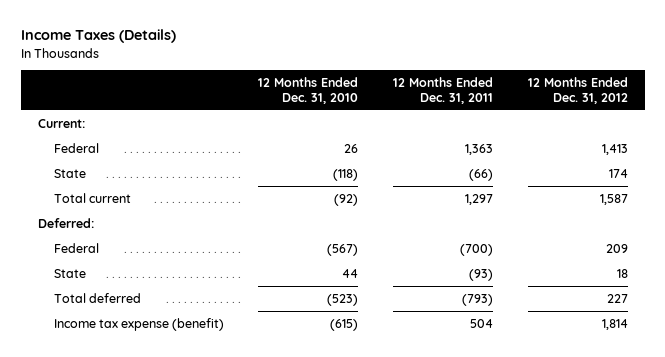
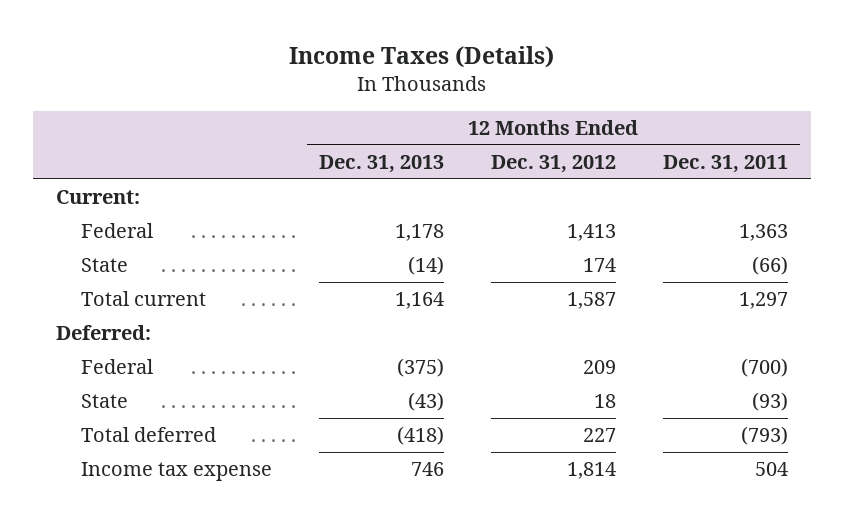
- | 12 Months Ended Dec. 31, 2010 | 12 Months Ended Dec. 31, 2011 | 12 Months Ended Dec. 31, 2012
+ | 12 Months Ended Dec. 31, 2013 | 12 Months Ended Dec. 31, 2012 | 12 Months Ended Dec. 31, 2011
- Income tax expense (benefit) | (615) | 504 | 1,814
+ Income tax expense | 746 | 1,814 | 504

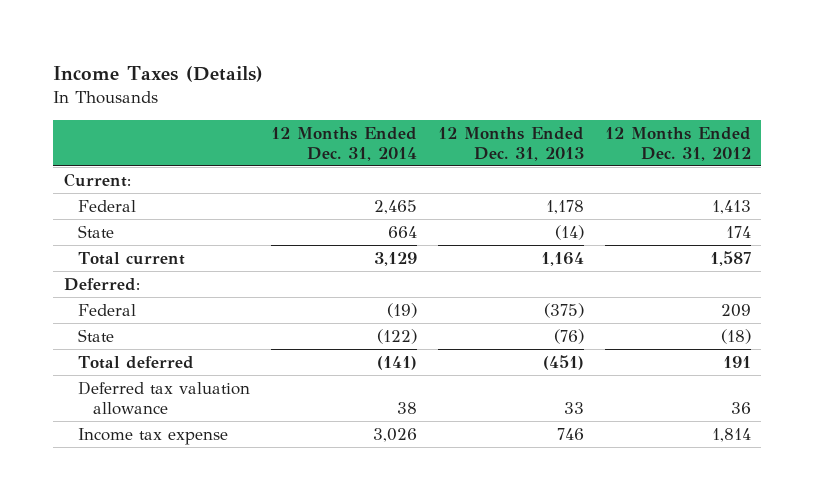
- | 12 Months Ended Dec. 31, 2013 | 12 Months Ended Dec. 31, 2012 | 12 Months Ended Dec. 31, 2011
+ | 12 Months Ended Dec. 31, 2014 | 12 Months Ended Dec. 31, 2013 | 12 Months Ended Dec. 31, 2012
- State | (43) | 18 | (93)
- Total deferred | (418) | 227 | (793)
+ State | (122) | (76) | (18)
+ Total deferred | (141) | (451) | 191
+ Deferred tax valuation allowance | 38 | 33 | 36

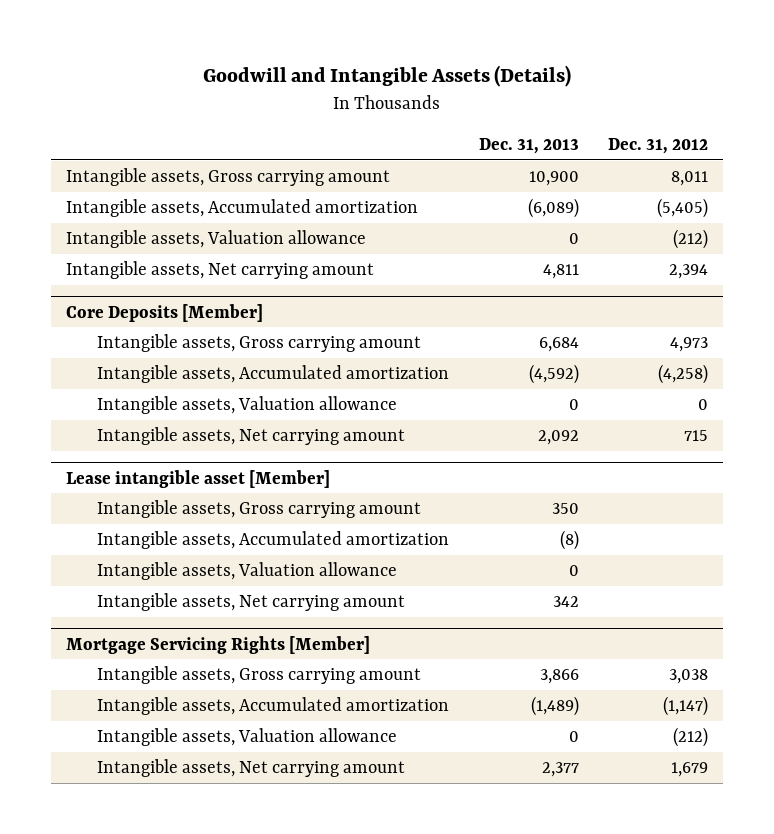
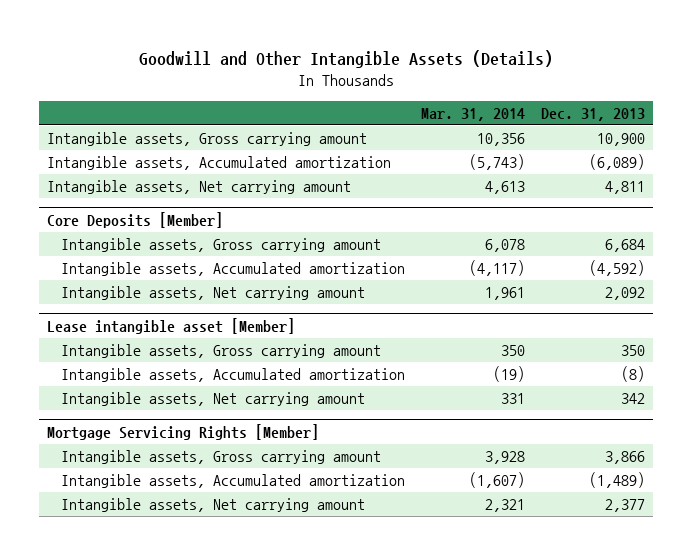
- Goodwill and Intangible Assets (Details)
+ Goodwill and Other Intangible Assets (Details)
- | Dec. 31, 2013 | Dec. 31, 2012
+ | Mar. 31, 2014 | Dec. 31, 2013
- Intangible assets, Valuation allowance | 0 | (212)
@ Core Deposits [Member]
- Intangible assets, Valuation allowance | 0 | 0
@ Lease intangible asset [Member]
- Intangible assets, Valuation allowance | 0 |
@ Mortgage Servicing Rights [Member]
- Intangible assets, Valuation allowance | 0 | (212)

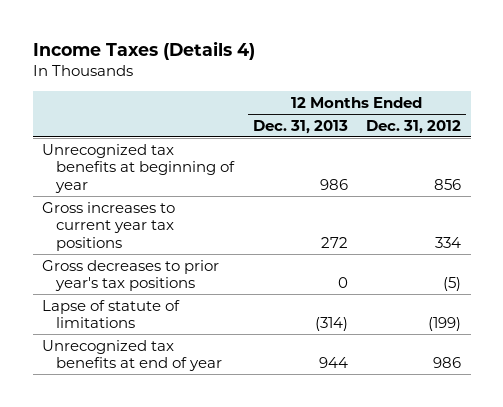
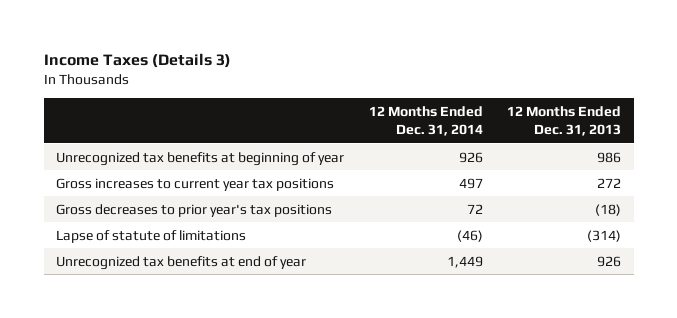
- Income Taxes (Details 4)
+ Income Taxes (Details 3)
- | 12 Months Ended Dec. 31, 2013 | 12 Months Ended Dec. 31, 2012
+ | 12 Months Ended Dec. 31, 2014 | 12 Months Ended Dec. 31, 2013
- Gross decreases to prior year's tax positions | 0 | (5)
+ Gross decreases to prior year's tax positions | 72 | (18)
- Unrecognized tax benefits at end of year | 944 | 986
+ Unrecognized tax benefits at end of year | 1,449 | 926

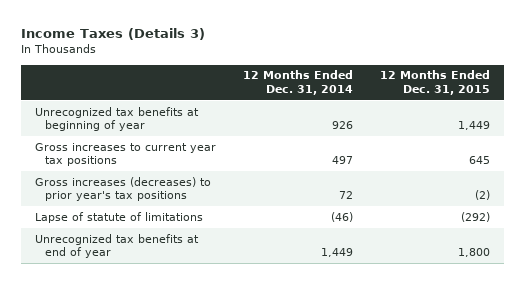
- | 12 Months Ended Dec. 31, 2014 | 12 Months Ended Dec. 31, 2013
+ | 12 Months Ended Dec. 31, 2014 | 12 Months Ended Dec. 31, 2015
- Gross decreases to prior year's tax positions | 72 | (18)
+ Gross increases (decreases) to prior year's tax positions | 72 | (2)

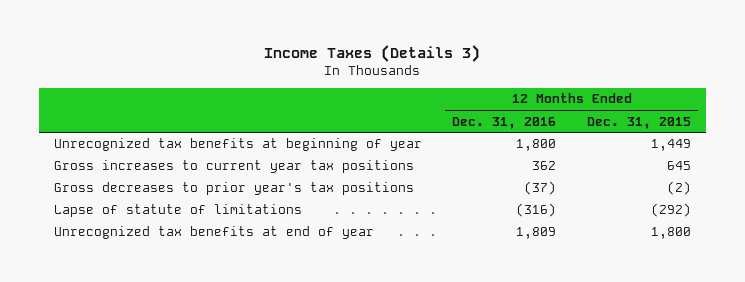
- | 12 Months Ended Dec. 31, 2014 | 12 Months Ended Dec. 31, 2015
+ | 12 Months Ended Dec. 31, 2016 | 12 Months Ended Dec. 31, 2015
- Gross increases (decreases) to prior year's tax positions | 72 | (2)
+ Gross decreases to prior year's tax positions | (37) | (2)

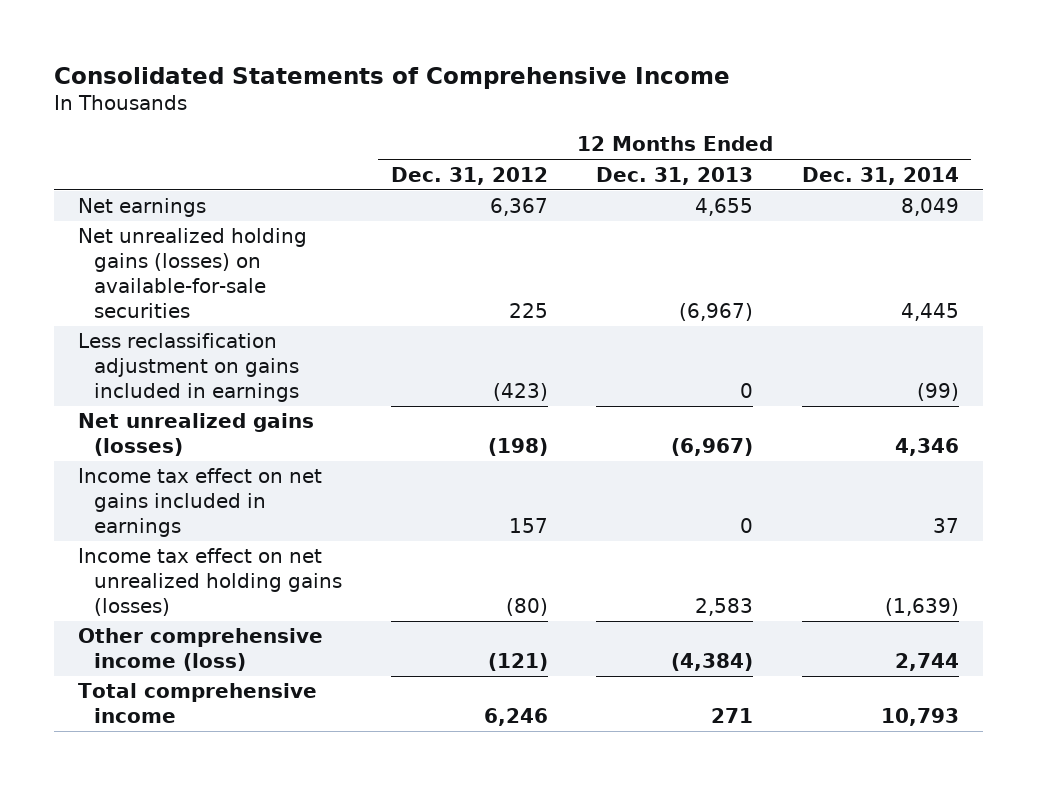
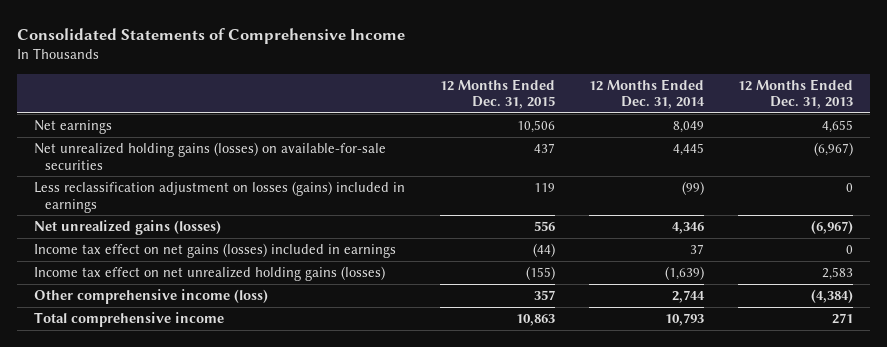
- | 12 Months Ended Dec. 31, 2012 | 12 Months Ended Dec. 31, 2013 | 12 Months Ended Dec. 31, 2014
+ | 12 Months Ended Dec. 31, 2015 | 12 Months Ended Dec. 31, 2014 | 12 Months Ended Dec. 31, 2013
- Less reclassification adjustment on gains included in earnings | (423) | 0 | (99)
+ Less reclassification adjustment on losses (gains) included in earnings | 119 | (99) | 0
- Income tax effect on net gains included in earnings | 157 | 0 | 37
+ Income tax effect on net gains (losses) included in earnings | (44) | 37 | 0

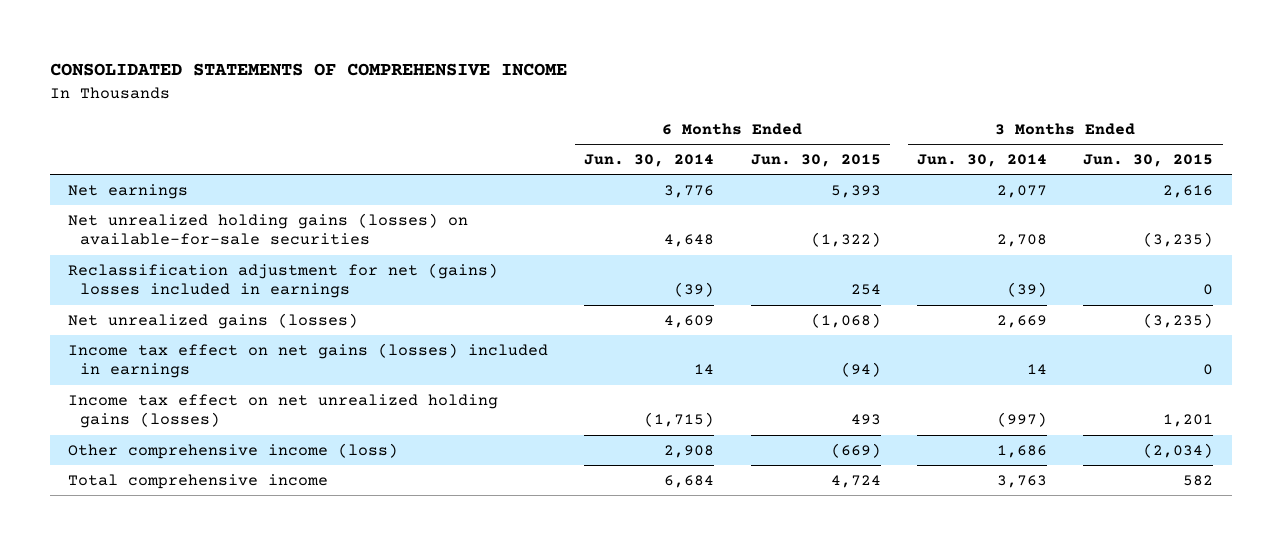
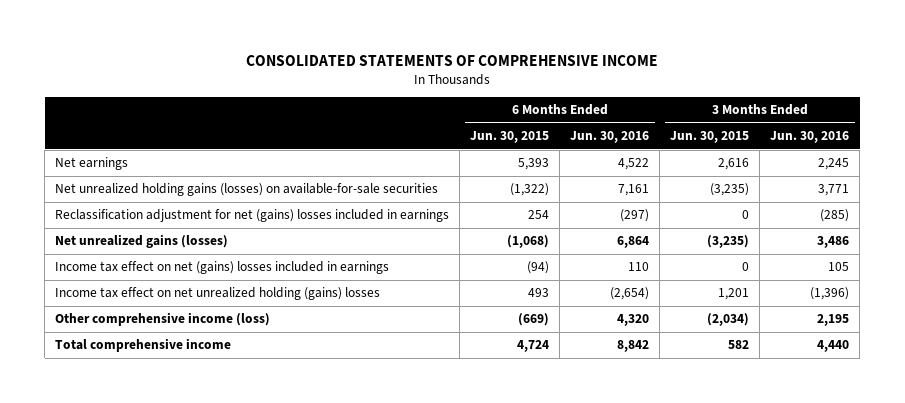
- | 6 Months Ended Jun. 30, 2014 | 6 Months Ended Jun. 30, 2015 | 3 Months Ended Jun. 30, 2014 | 3 Months Ended Jun. 30, 2015
+ | 6 Months Ended Jun. 30, 2015 | 6 Months Ended Jun. 30, 2016 | 3 Months Ended Jun. 30, 2015 | 3 Months Ended Jun. 30, 2016
- Income tax effect on net gains (losses) included in earnings | 14 | (94) | 14 | 0
- Income tax effect on net unrealized holding gains (losses) | (1,715) | 493 | (997) | 1,201
+ Income tax effect on net (gains) losses included in earnings | (94) | 110 | 0 | 105
+ Income tax effect on net unrealized holding (gains) losses | 493 | (2,654) | 1,201 | (1,396)

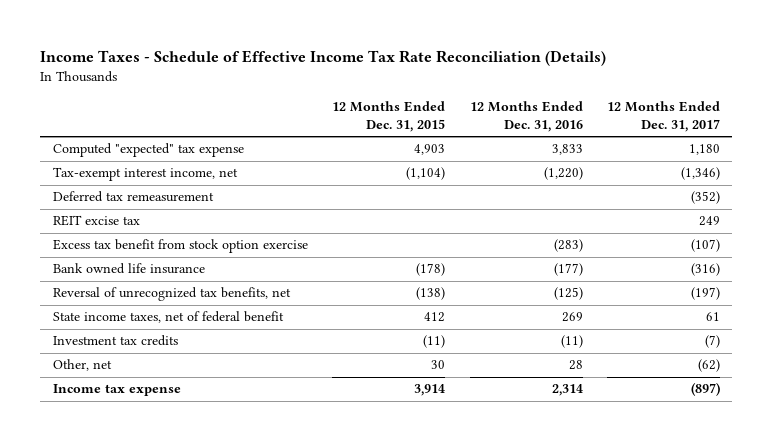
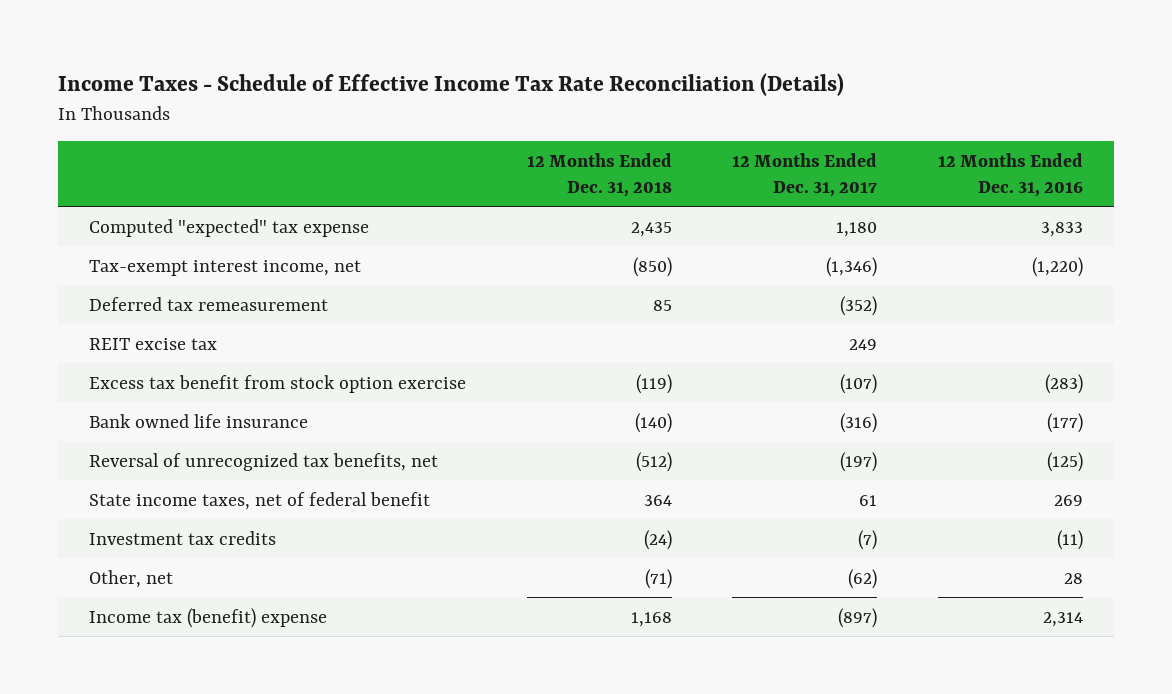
- | 12 Months Ended Dec. 31, 2015 | 12 Months Ended Dec. 31, 2016 | 12 Months Ended Dec. 31, 2017
+ | 12 Months Ended Dec. 31, 2018 | 12 Months Ended Dec. 31, 2017 | 12 Months Ended Dec. 31, 2016
- Income tax expense | 3,914 | 2,314 | (897)
+ Income tax (benefit) expense | 1,168 | (897) | 2,314

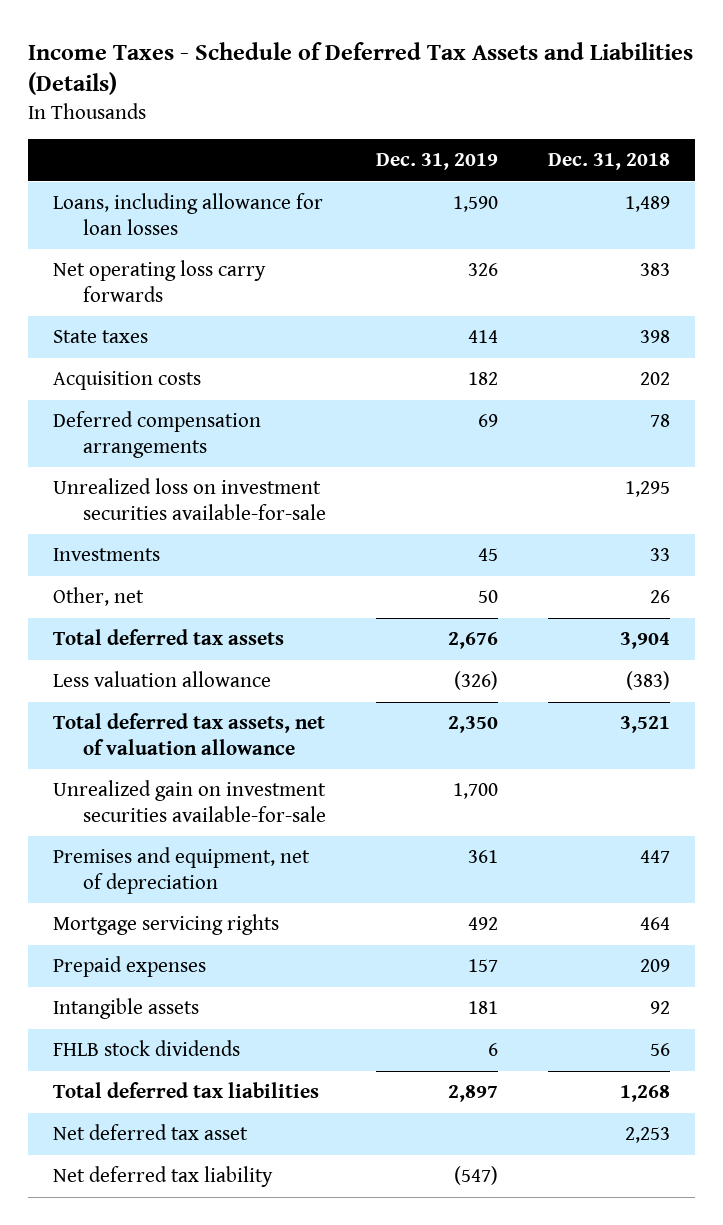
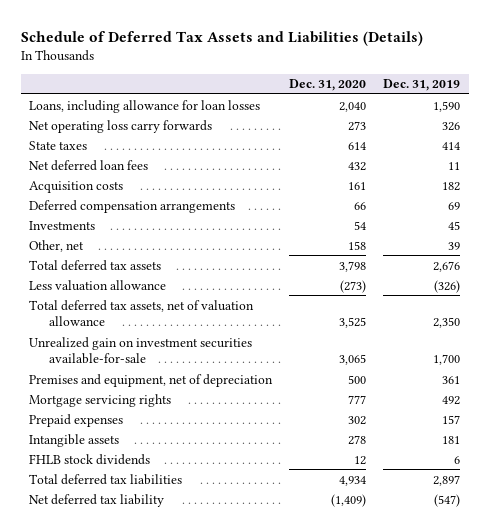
- Income Taxes - Schedule of Deferred Tax Assets and Liabilities (Details)
+ Schedule of Deferred Tax Assets and Liabilities (Details)
- | Dec. 31, 2019 | Dec. 31, 2018
+ | Dec. 31, 2020 | Dec. 31, 2019
+ Net deferred loan fees | 432 | 11
- Unrealized loss on investment securities available-for-sale | | 1,295
- Other, net | 50 | 26
+ Other, net | 158 | 39
- Net deferred tax asset | | 2,253

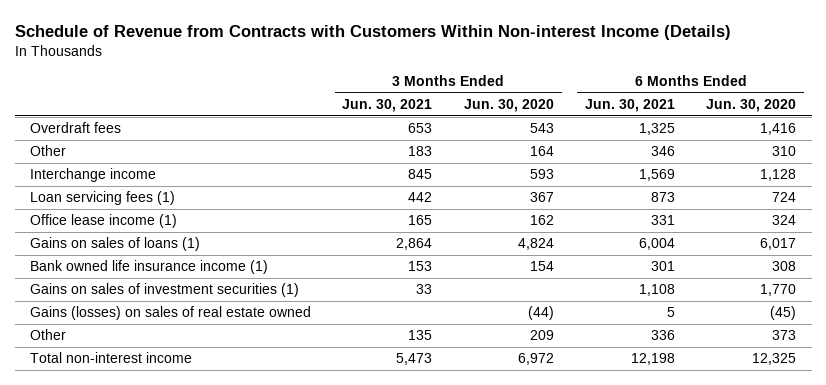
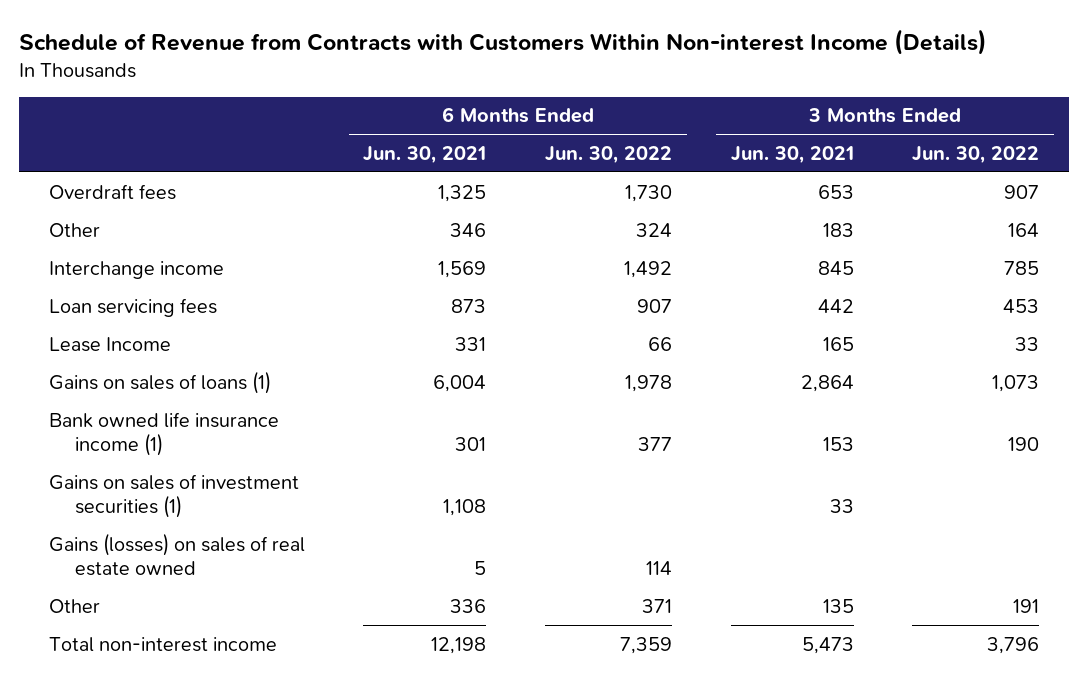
- | 3 Months Ended Jun. 30, 2021 | 3 Months Ended Jun. 30, 2020 | 6 Months Ended Jun. 30, 2021 | 6 Months Ended Jun. 30, 2020
+ | 6 Months Ended Jun. 30, 2021 | 6 Months Ended Jun. 30, 2022 | 3 Months Ended Jun. 30, 2021 | 3 Months Ended Jun. 30, 2022
- Loan servicing fees (1) | 442 | 367 | 873 | 724
- Office lease income (1) | 165 | 162 | 331 | 324
+ Loan servicing fees | 873 | 907 | 442 | 453
+ Lease Income | 331 | 66 | 165 | 33

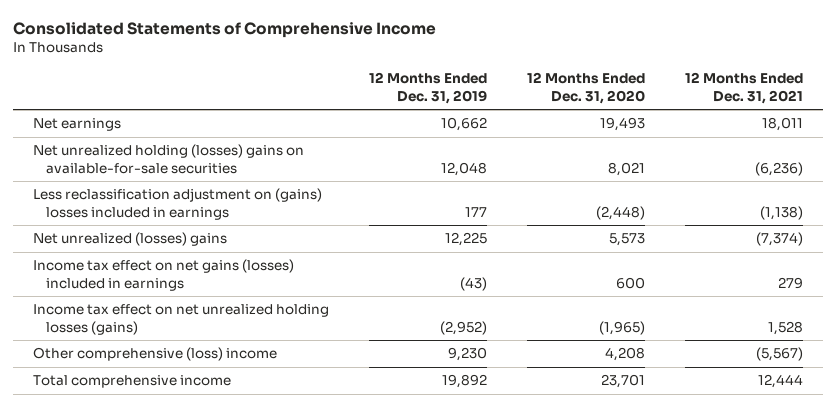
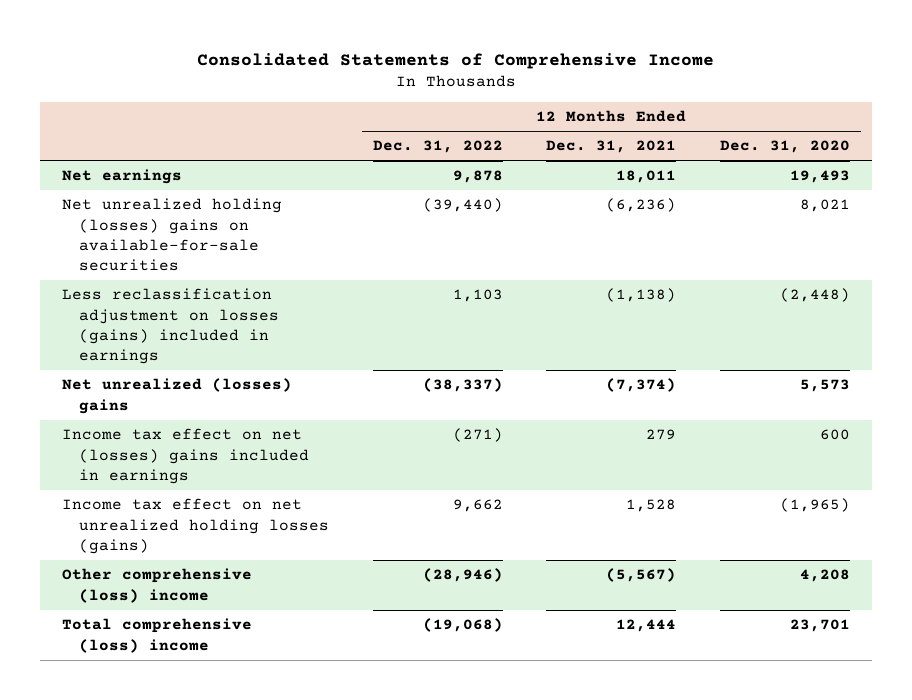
- | 12 Months Ended Dec. 31, 2019 | 12 Months Ended Dec. 31, 2020 | 12 Months Ended Dec. 31, 2021
+ | 12 Months Ended Dec. 31, 2022 | 12 Months Ended Dec. 31, 2021 | 12 Months Ended Dec. 31, 2020
- Less reclassification adjustment on (gains) losses included in earnings | 177 | (2,448) | (1,138)
+ Less reclassification adjustment on losses (gains) included in earnings | 1,103 | (1,138) | (2,448)
- Income tax effect on net gains (losses) included in earnings | (43) | 600 | 279
+ Income tax effect on net (losses) gains included in earnings | (271) | 279 | 600
- Total comprehensive income | 19,892 | 23,701 | 12,444
+ Total comprehensive (loss) income | (19,068) | 12,444 | 23,701

